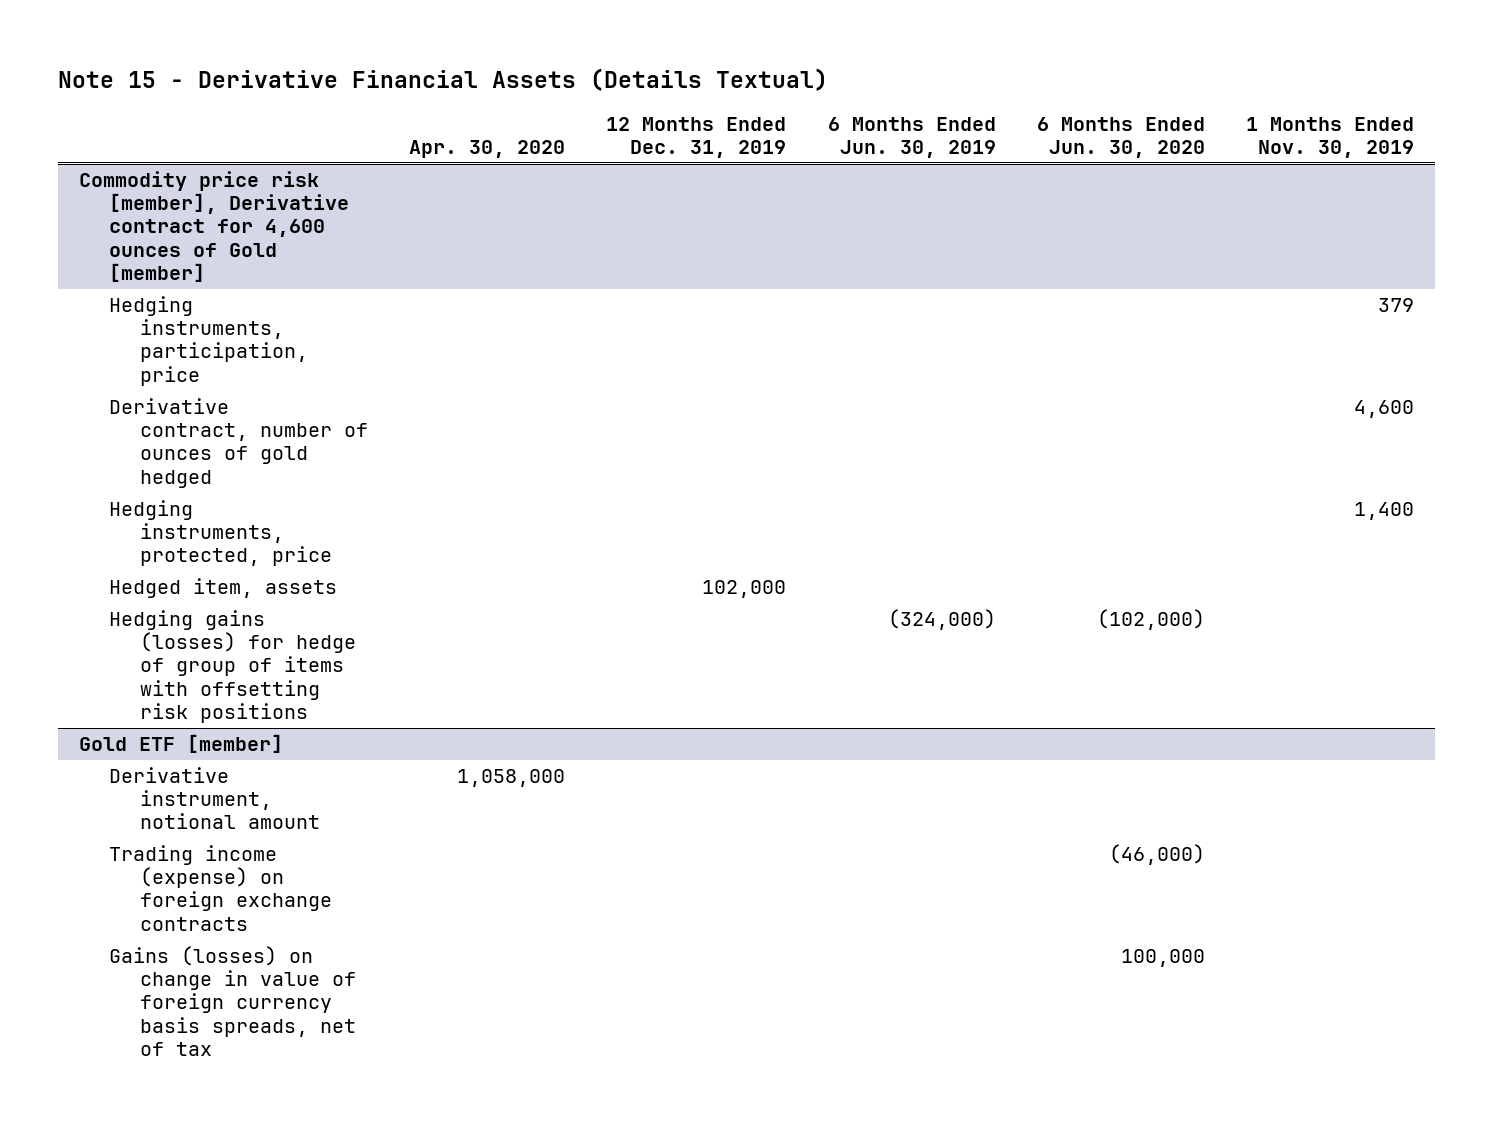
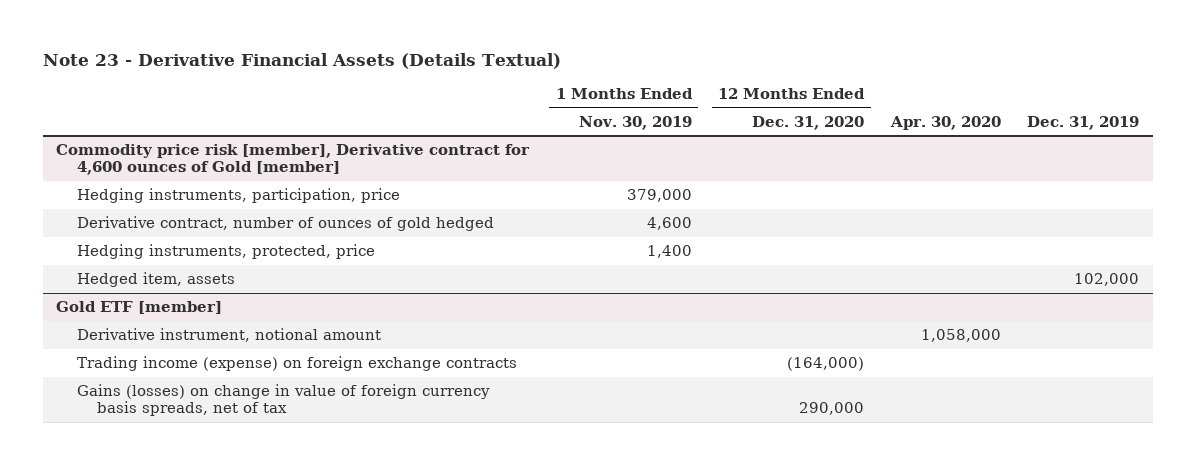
- Note 15 - Derivative Financial Assets (Details Textual)
+ Note 23 - Derivative Financial Assets (Details Textual)
- | Apr. 30, 2020 | 12 Months Ended Dec. 31, 2019 | 6 Months Ended Jun. 30, 2019 | 6 Months Ended Jun. 30, 2020 | 1 Months Ended Nov. 30, 2019
+ | 1 Months Ended Nov. 30, 2019 | 12 Months Ended Dec. 31, 2020 | Apr. 30, 2020 | Dec. 31, 2019
@ Commodity price risk [member], Derivative contract for 4,600 ounces of Gold [member]
- Hedging instruments, participation, price | | | | | 379
+ Hedging instruments, participation, price | 379,000 | | |
- Hedging gains (losses) for hedge of group of items with offsetting risk positions | | | (324,000) | (102,000) |

